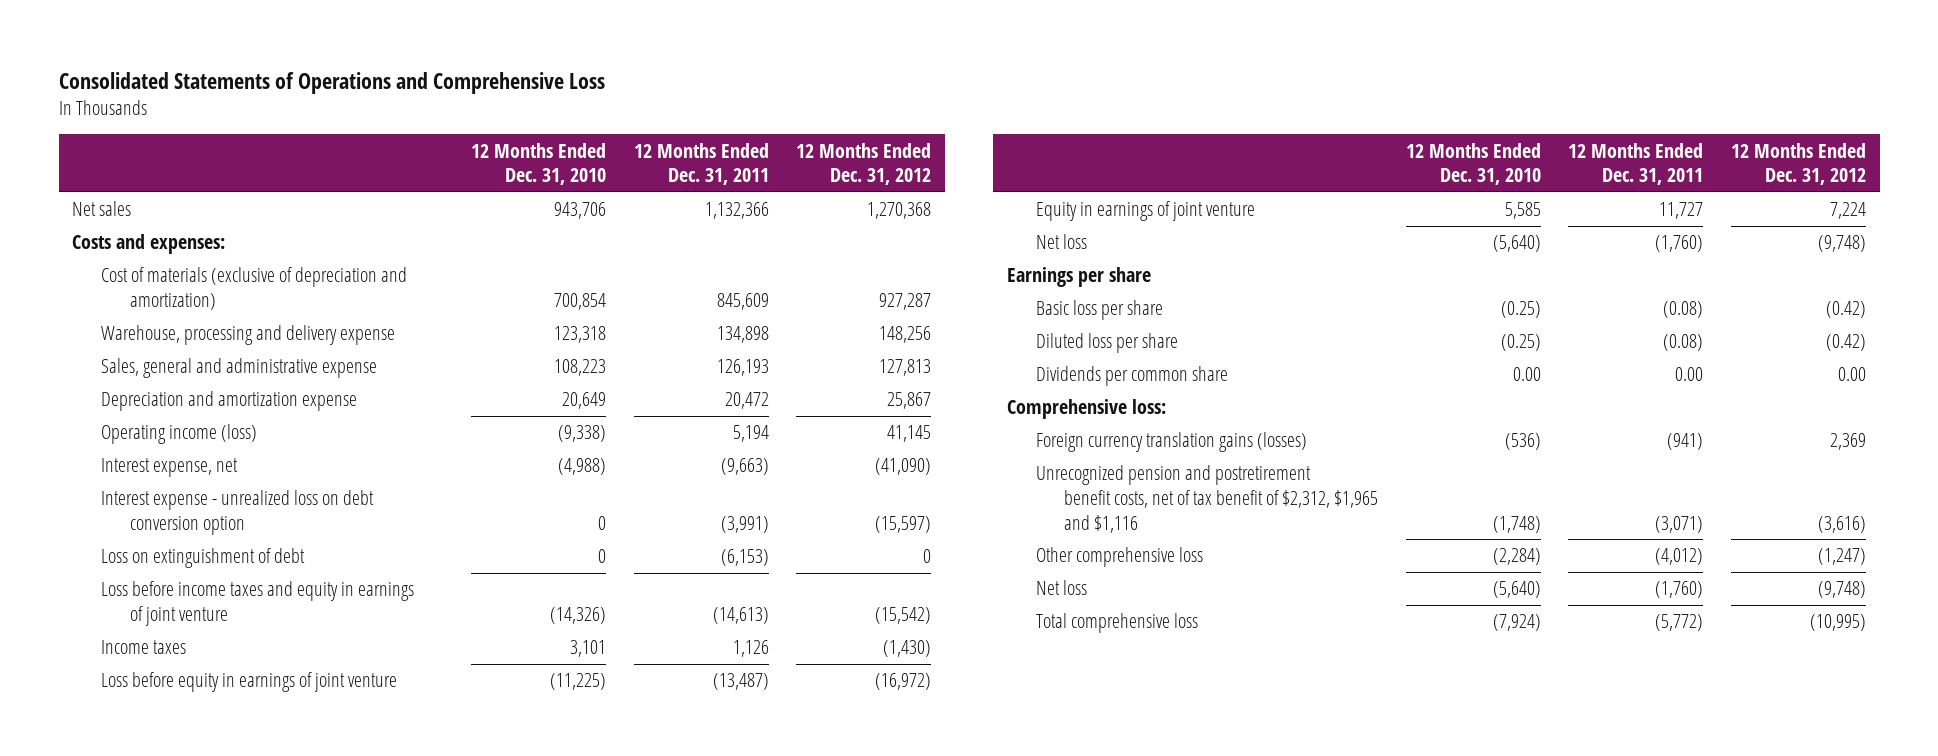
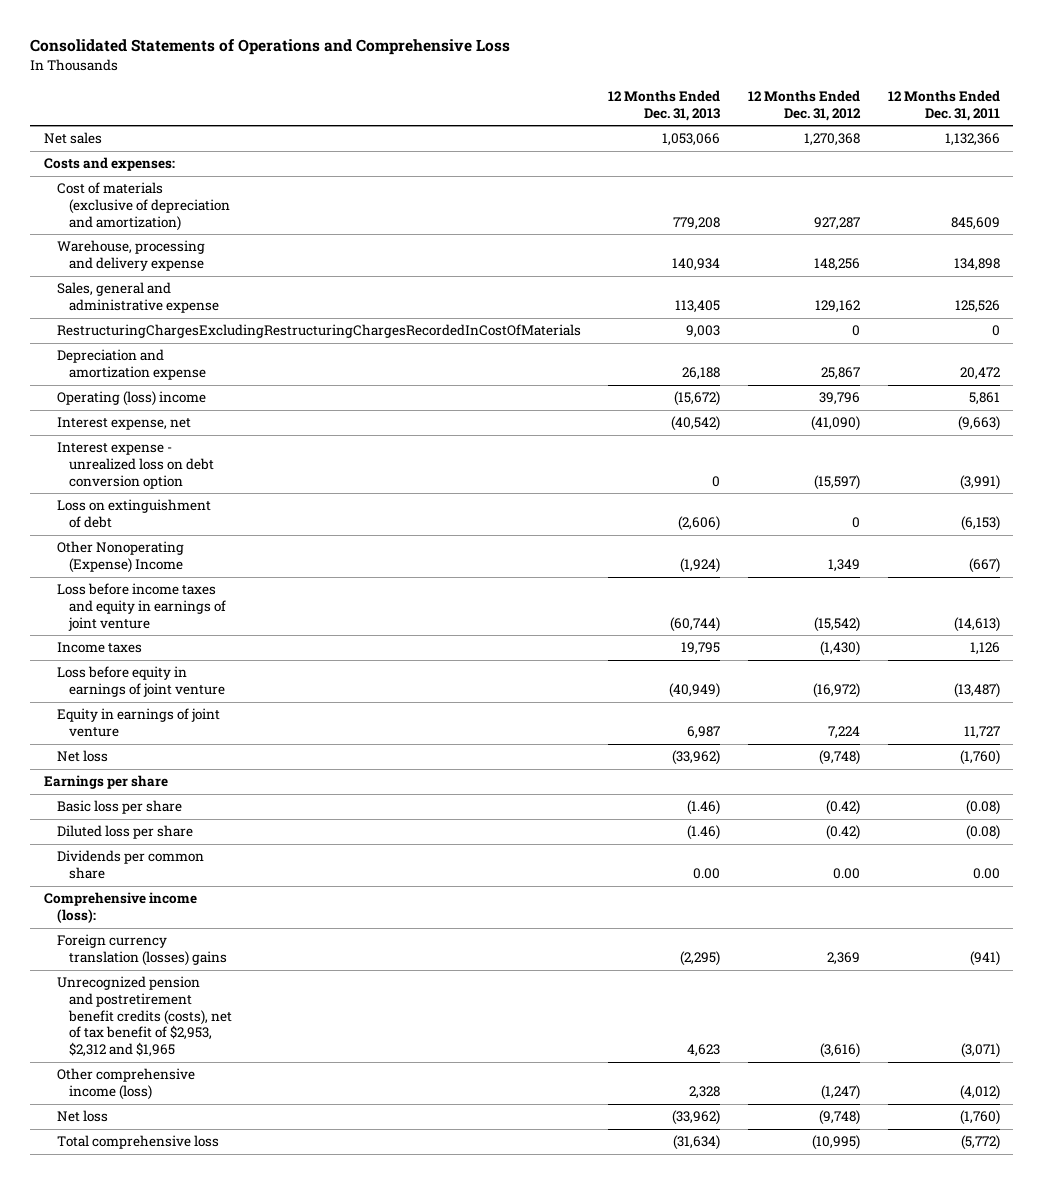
- | 12 Months Ended Dec. 31, 2010 | 12 Months Ended Dec. 31, 2011 | 12 Months Ended Dec. 31, 2012
+ | 12 Months Ended Dec. 31, 2013 | 12 Months Ended Dec. 31, 2012 | 12 Months Ended Dec. 31, 2011
- Sales, general and administrative expense | 108,223 | 126,193 | 127,813
+ Sales, general and administrative expense | 113,405 | 129,162 | 125,526
+ RestructuringChargesExcludingRestructuringChargesRecordedInCostOfMaterials | 9,003 | 0 | 0
- Operating income (loss) | (9,338) | 5,194 | 41,145
+ Operating (loss) income | (15,672) | 39,796 | 5,861
+ Other Nonoperating (Expense) Income | (1,924) | 1,349 | (667)
- Comprehensive loss:
- Foreign currency translation gains (losses) | (536) | (941) | 2,369
- Unrecognized pension and postretirement benefit costs, net of tax benefit of $2,312, $1,965 and $1,116 | (1,748) | (3,071) | (3,616)
- Other comprehensive loss | (2,284) | (4,012) | (1,247)
+ Comprehensive income (loss):
+ Foreign currency translation (losses) gains | (2,295) | 2,369 | (941)
+ Unrecognized pension and postretirement benefit credits (costs), net of tax benefit of $2,953, $2,312 and $1,965 | 4,623 | (3,616) | (3,071)
+ Other comprehensive income (loss) | 2,328 | (1,247) | (4,012)

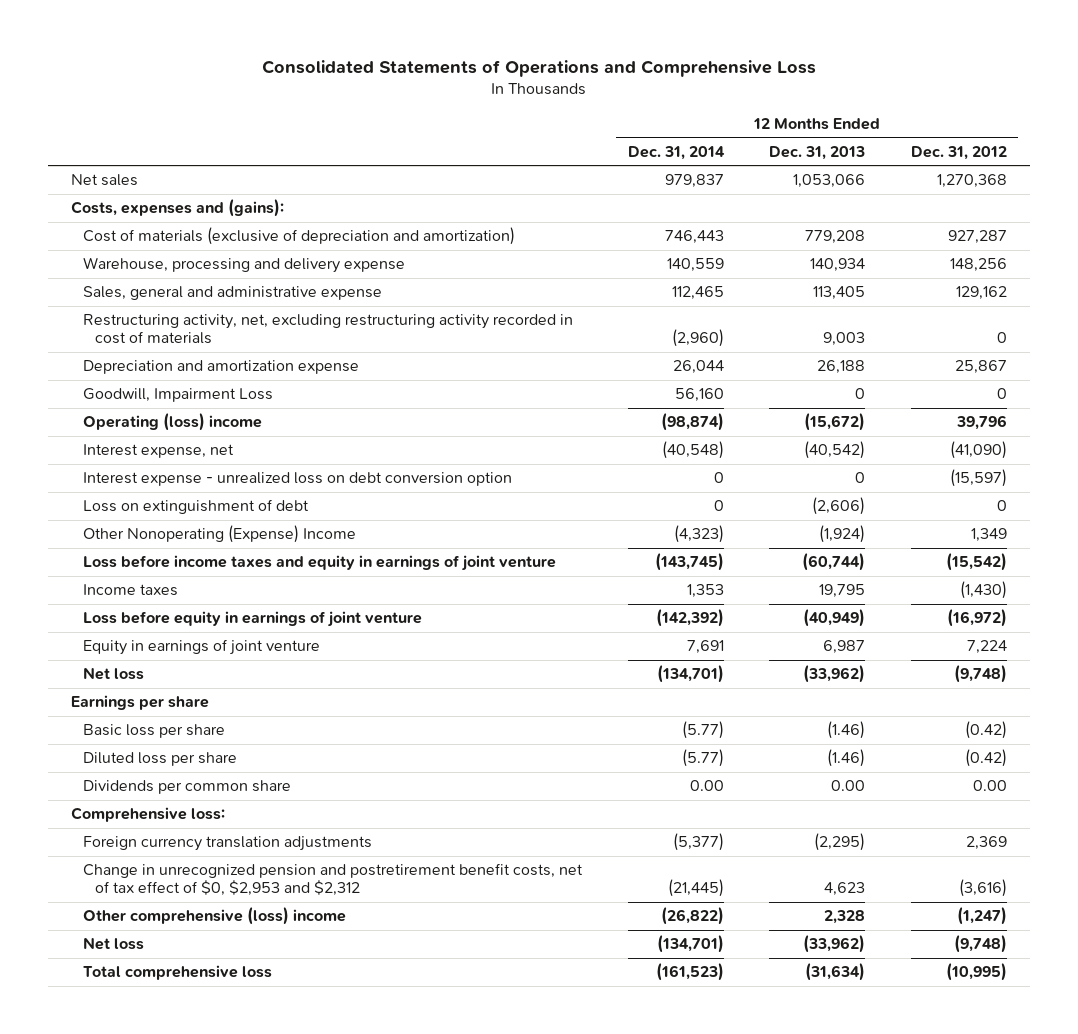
- | 12 Months Ended Dec. 31, 2013 | 12 Months Ended Dec. 31, 2012 | 12 Months Ended Dec. 31, 2011
+ | 12 Months Ended Dec. 31, 2014 | 12 Months Ended Dec. 31, 2013 | 12 Months Ended Dec. 31, 2012
- Costs and expenses:
+ Costs, expenses and (gains):
- RestructuringChargesExcludingRestructuringChargesRecordedInCostOfMaterials | 9,003 | 0 | 0
+ Restructuring activity, net, excluding restructuring activity recorded in cost of materials | (2,960) | 9,003 | 0
+ Goodwill, Impairment Loss | 56,160 | 0 | 0
- Comprehensive income (loss):
- Foreign currency translation (losses) gains | (2,295) | 2,369 | (941)
- Unrecognized pension and postretirement benefit credits (costs), net of tax benefit of $2,953, $2,312 and $1,965 | 4,623 | (3,616) | (3,071)
- Other comprehensive income (loss) | 2,328 | (1,247) | (4,012)
+ Comprehensive loss:
+ Foreign currency translation adjustments | (5,377) | (2,295) | 2,369
+ Change in unrecognized pension and postretirement benefit costs, net of tax effect of $0, $2,953 and $2,312 | (21,445) | 4,623 | (3,616)
+ Other comprehensive (loss) income | (26,822) | 2,328 | (1,247)

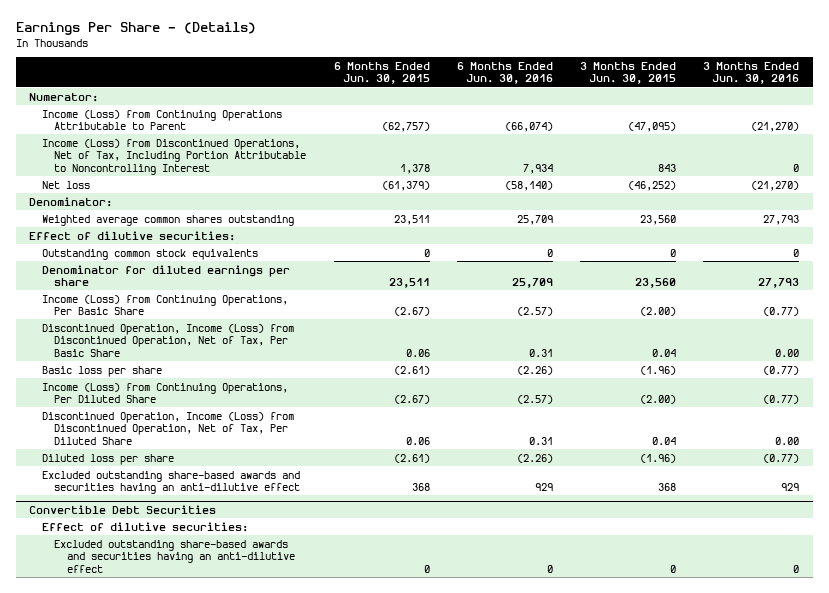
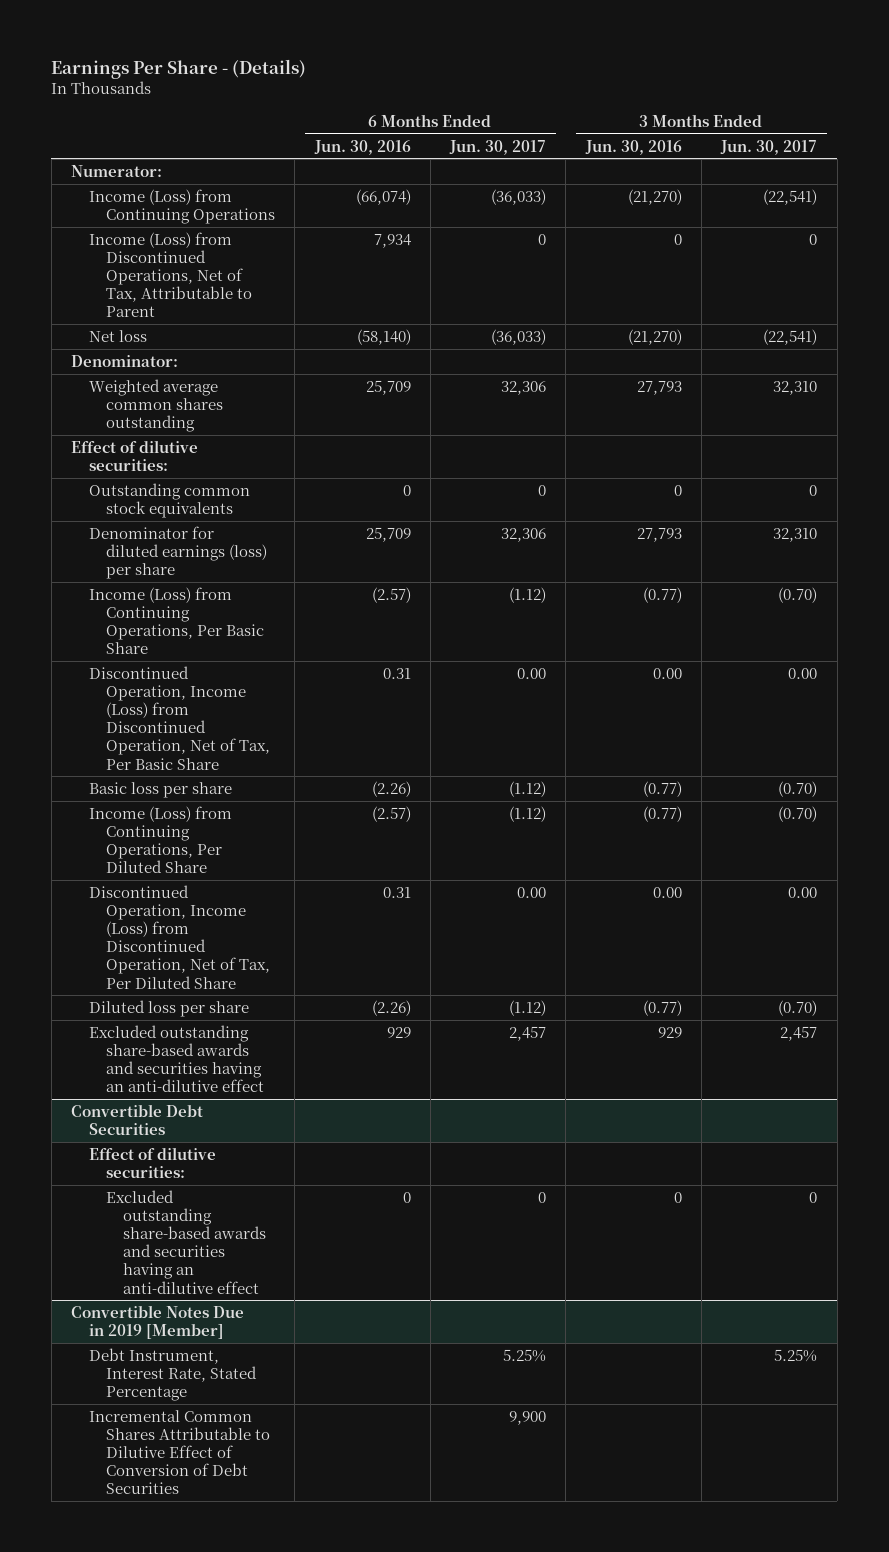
- | 6 Months Ended Jun. 30, 2015 | 6 Months Ended Jun. 30, 2016 | 3 Months Ended Jun. 30, 2015 | 3 Months Ended Jun. 30, 2016
+ | 6 Months Ended Jun. 30, 2016 | 6 Months Ended Jun. 30, 2017 | 3 Months Ended Jun. 30, 2016 | 3 Months Ended Jun. 30, 2017
- Income (Loss) from Continuing Operations Attributable to Parent | (62,757) | (66,074) | (47,095) | (21,270)
- Income (Loss) from Discontinued Operations, Net of Tax, Including Portion Attributable to Noncontrolling Interest | 1,378 | 7,934 | 843 | 0
+ Income (Loss) from Continuing Operations | (66,074) | (36,033) | (21,270) | (22,541)
+ Income (Loss) from Discontinued Operations, Net of Tax, Attributable to Parent | 7,934 | 0 | 0 | 0
- Denominator for diluted earnings per share | 23,511 | 25,709 | 23,560 | 27,793
+ Denominator for diluted earnings (loss) per share | 25,709 | 32,306 | 27,793 | 32,310
+ Convertible Notes Due in 2019 [Member]
+ Debt Instrument, Interest Rate, Stated Percentage | | 5.25% | | 5.25%
+ Incremental Common Shares Attributable to Dilutive Effect of Conversion of Debt Securities | | 9,900 | |

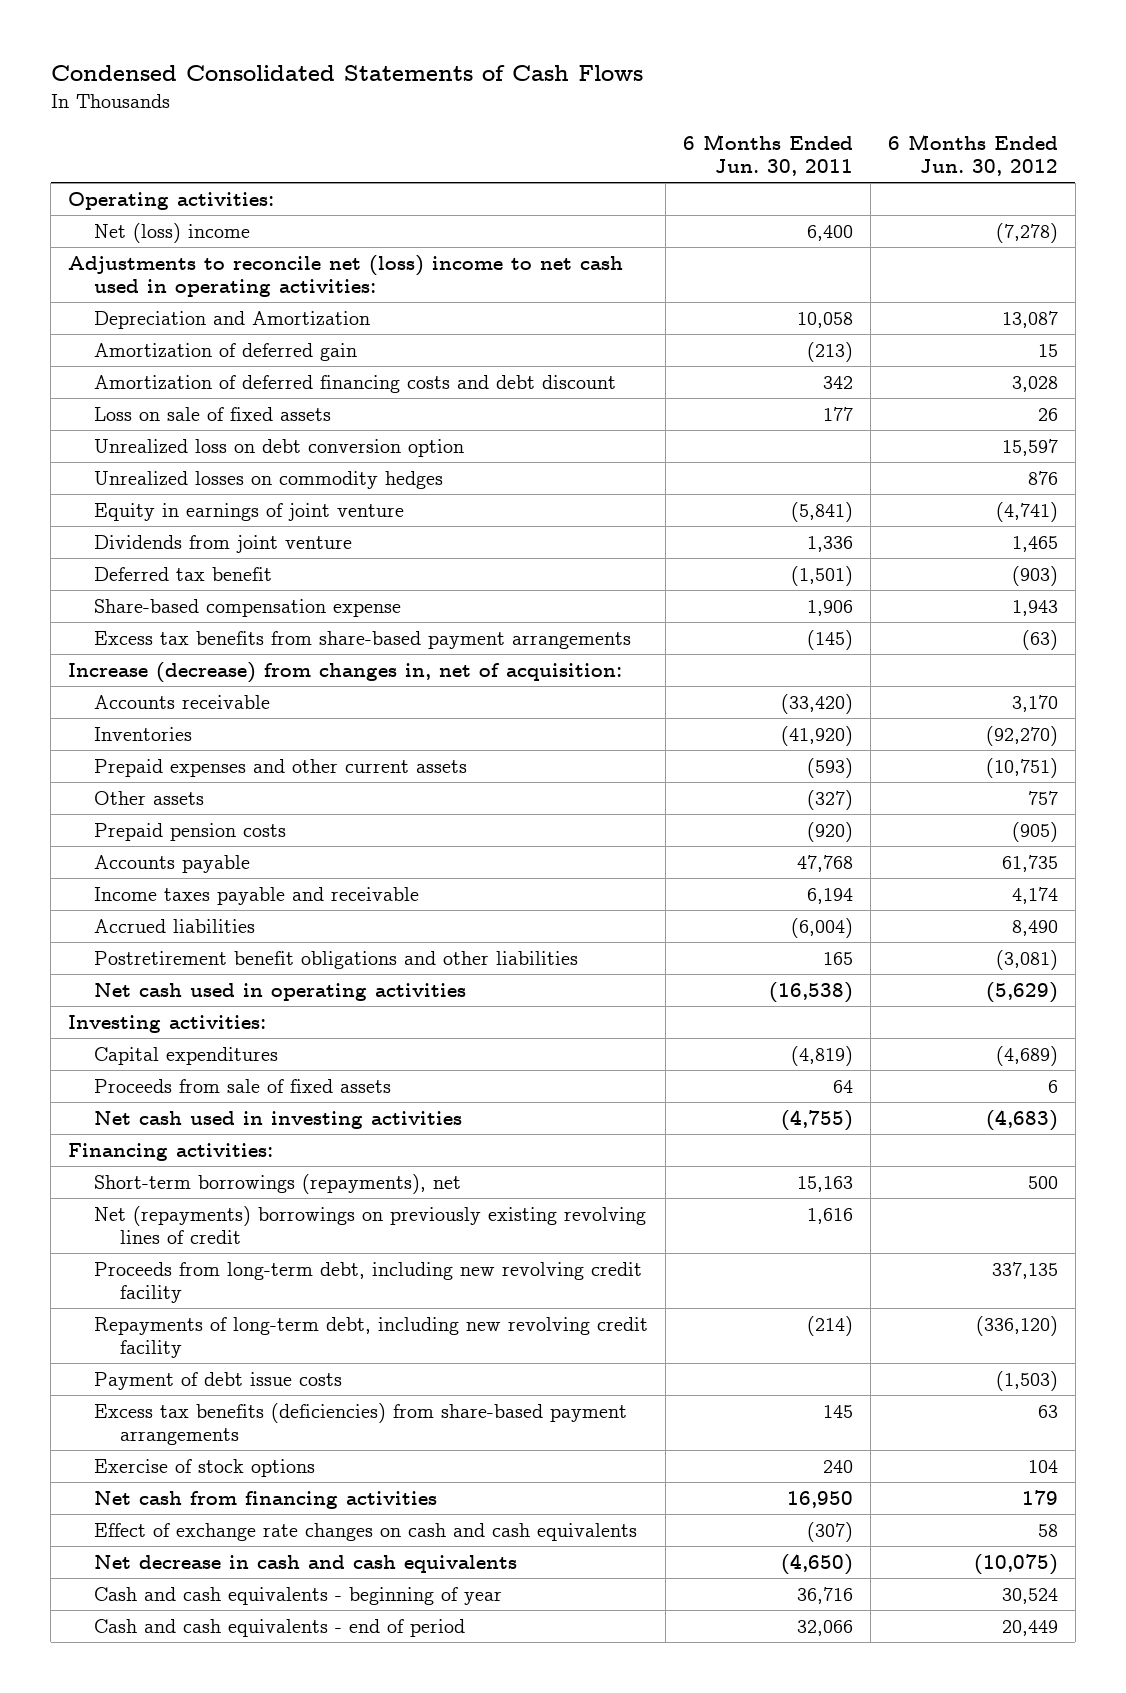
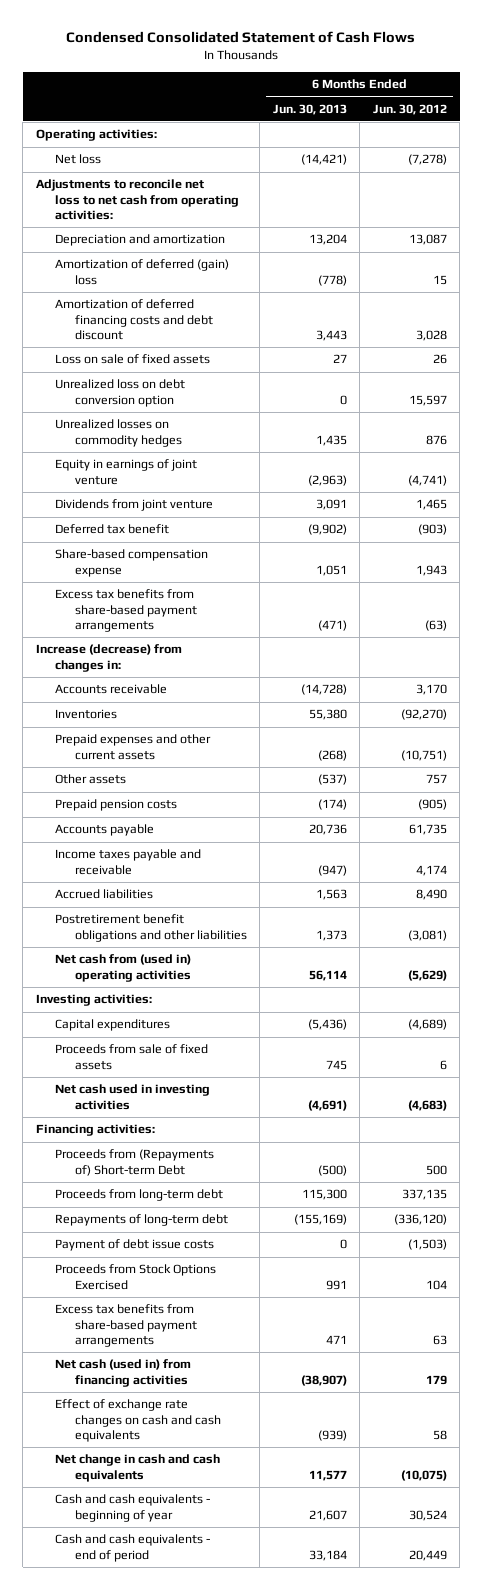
- Condensed Consolidated Statements of Cash Flows
+ Condensed Consolidated Statement of Cash Flows
- | 6 Months Ended Jun. 30, 2011 | 6 Months Ended Jun. 30, 2012
+ | 6 Months Ended Jun. 30, 2013 | 6 Months Ended Jun. 30, 2012
- Net (loss) income | 6,400 | (7,278)
- Adjustments to reconcile net (loss) income to net cash used in operating activities:
- Depreciation and Amortization | 10,058 | 13,087
- Amortization of deferred gain | (213) | 15
+ Net loss | (14,421) | (7,278)
+ Adjustments to reconcile net loss to net cash from operating activities:
+ Depreciation and amortization | 13,204 | 13,087
+ Amortization of deferred (gain) loss | (778) | 15
- Increase (decrease) from changes in, net of acquisition:
+ Increase (decrease) from changes in:
- Net cash used in operating activities | (16,538) | (5,629)
+ Net cash from (used in) operating activities | 56,114 | (5,629)
- Short-term borrowings (repayments), net | 15,163 | 500
- Net (repayments) borrowings on previously existing revolving lines of credit | 1,616 |
- Proceeds from long-term debt, including new revolving credit facility | | 337,135
- Repayments of long-term debt, including new revolving credit facility | (214) | (336,120)
+ Proceeds from (Repayments of) Short-term Debt | (500) | 500
+ Proceeds from long-term debt | 115,300 | 337,135
+ Repayments of long-term debt | (155,169) | (336,120)
- Excess tax benefits (deficiencies) from share-based payment arrangements | 145 | 63
- Exercise of stock options | 240 | 104
- Net cash from financing activities | 16,950 | 179
+ Proceeds from Stock Options Exercised | 991 | 104
+ Excess tax benefits from share-based payment arrangements | 471 | 63
+ Net cash (used in) from financing activities | (38,907) | 179
- Net decrease in cash and cash equivalents | (4,650) | (10,075)
+ Net change in cash and cash equivalents | 11,577 | (10,075)

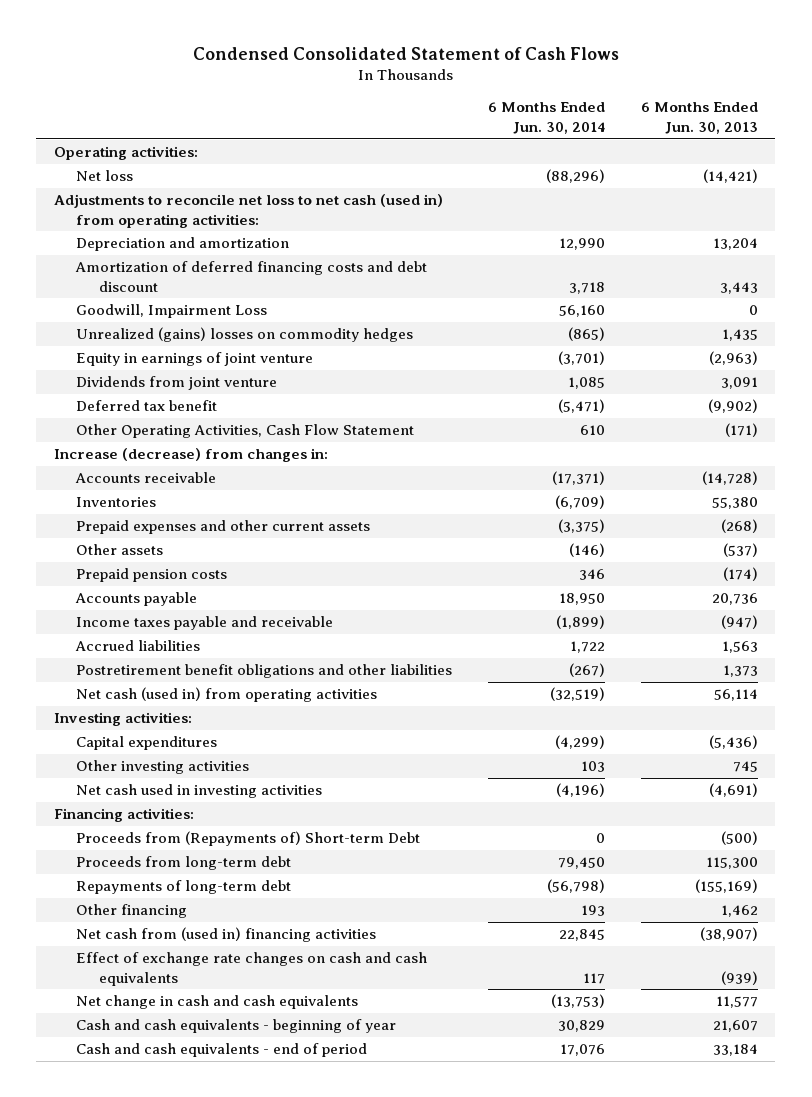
- | 6 Months Ended Jun. 30, 2013 | 6 Months Ended Jun. 30, 2012
+ | 6 Months Ended Jun. 30, 2014 | 6 Months Ended Jun. 30, 2013
- Adjustments to reconcile net loss to net cash from operating activities:
+ Adjustments to reconcile net loss to net cash (used in) from operating activities:
- Amortization of deferred (gain) loss | (778) | 15
- Loss on sale of fixed assets | 27 | 26
- Unrealized loss on debt conversion option | 0 | 15,597
- Unrealized losses on commodity hedges | 1,435 | 876
+ Goodwill, Impairment Loss | 56,160 | 0
+ Unrealized (gains) losses on commodity hedges | (865) | 1,435
- Share-based compensation expense | 1,051 | 1,943
- Excess tax benefits from share-based payment arrangements | (471) | (63)
+ Other Operating Activities, Cash Flow Statement | 610 | (171)
- Net cash from (used in) operating activities | 56,114 | (5,629)
+ Net cash (used in) from operating activities | (32,519) | 56,114
- Proceeds from sale of fixed assets | 745 | 6
+ Other investing activities | 103 | 745
- Payment of debt issue costs | 0 | (1,503)
- Proceeds from Stock Options Exercised | 991 | 104
- Excess tax benefits from share-based payment arrangements | 471 | 63
- Net cash (used in) from financing activities | (38,907) | 179
+ Other financing | 193 | 1,462
+ Net cash from (used in) financing activities | 22,845 | (38,907)

